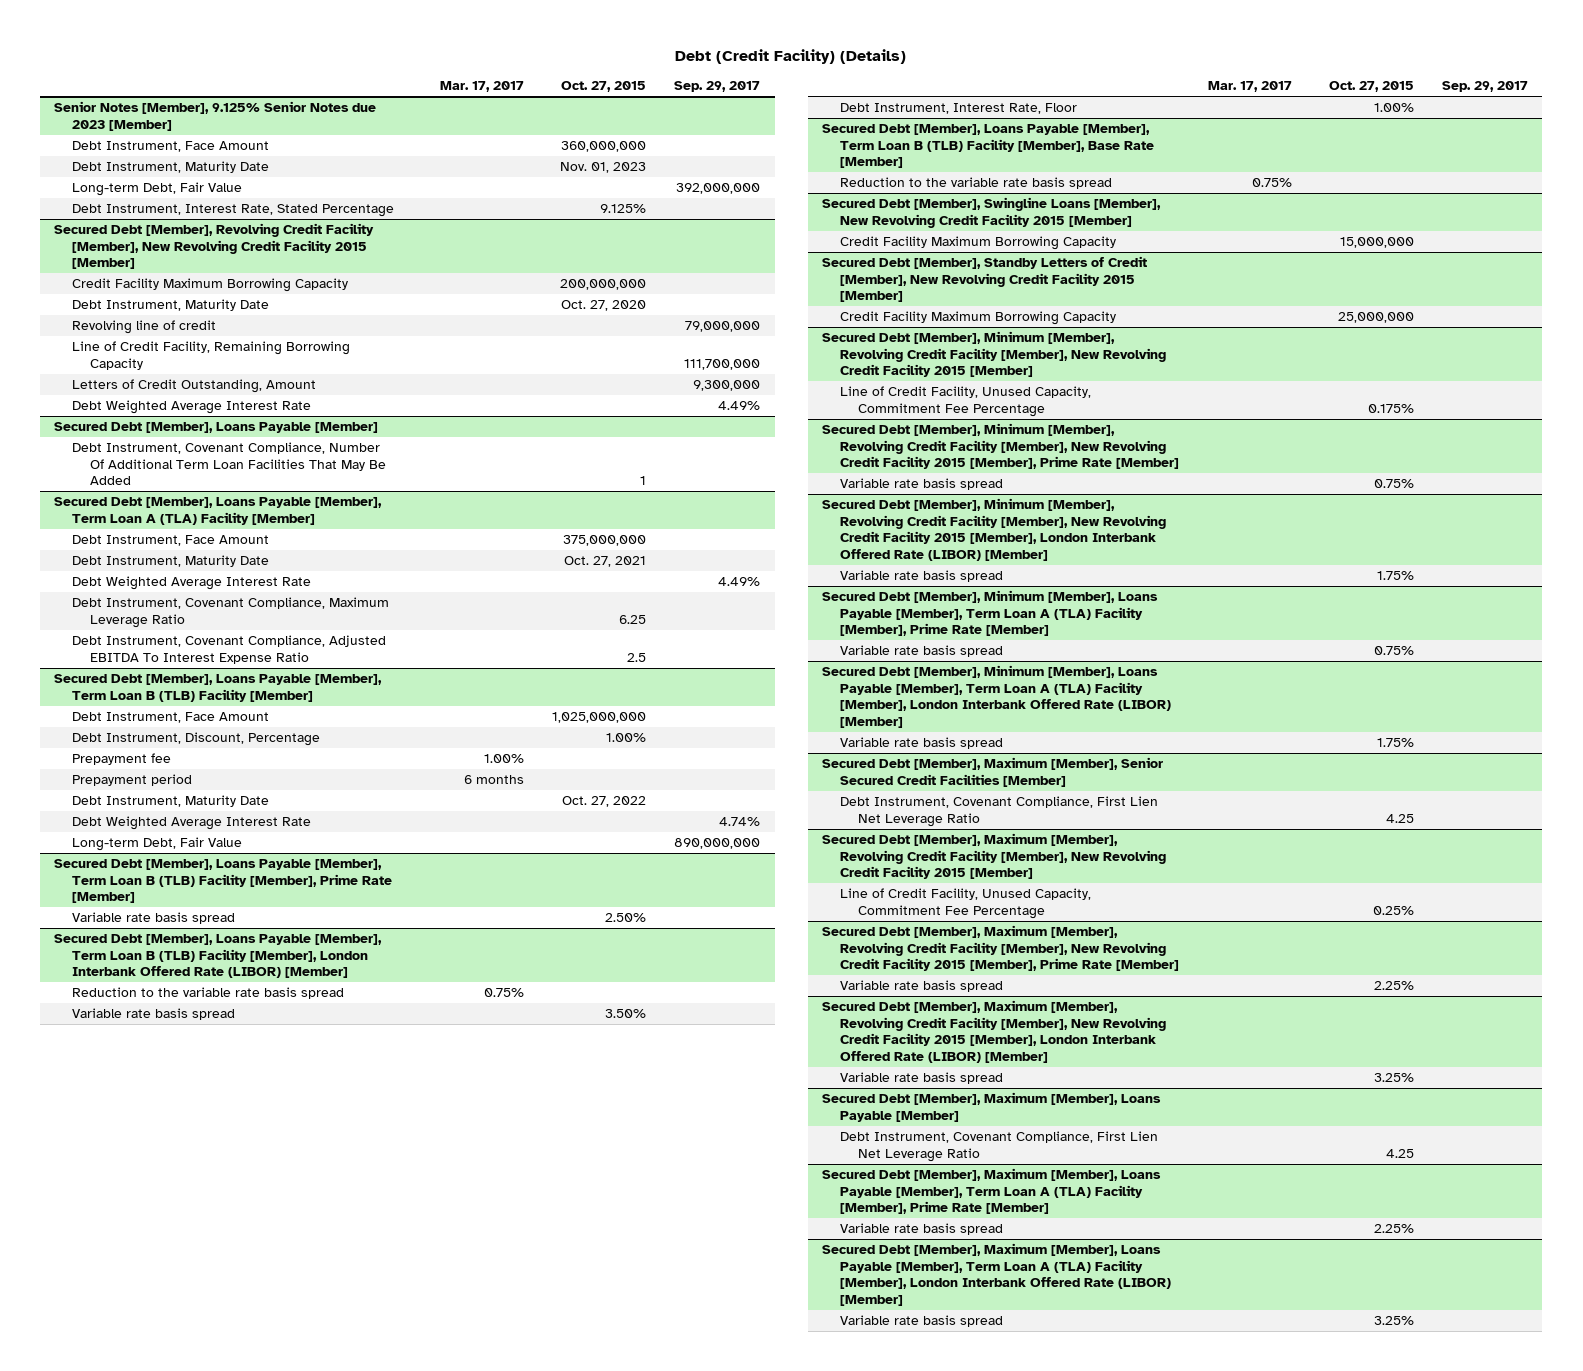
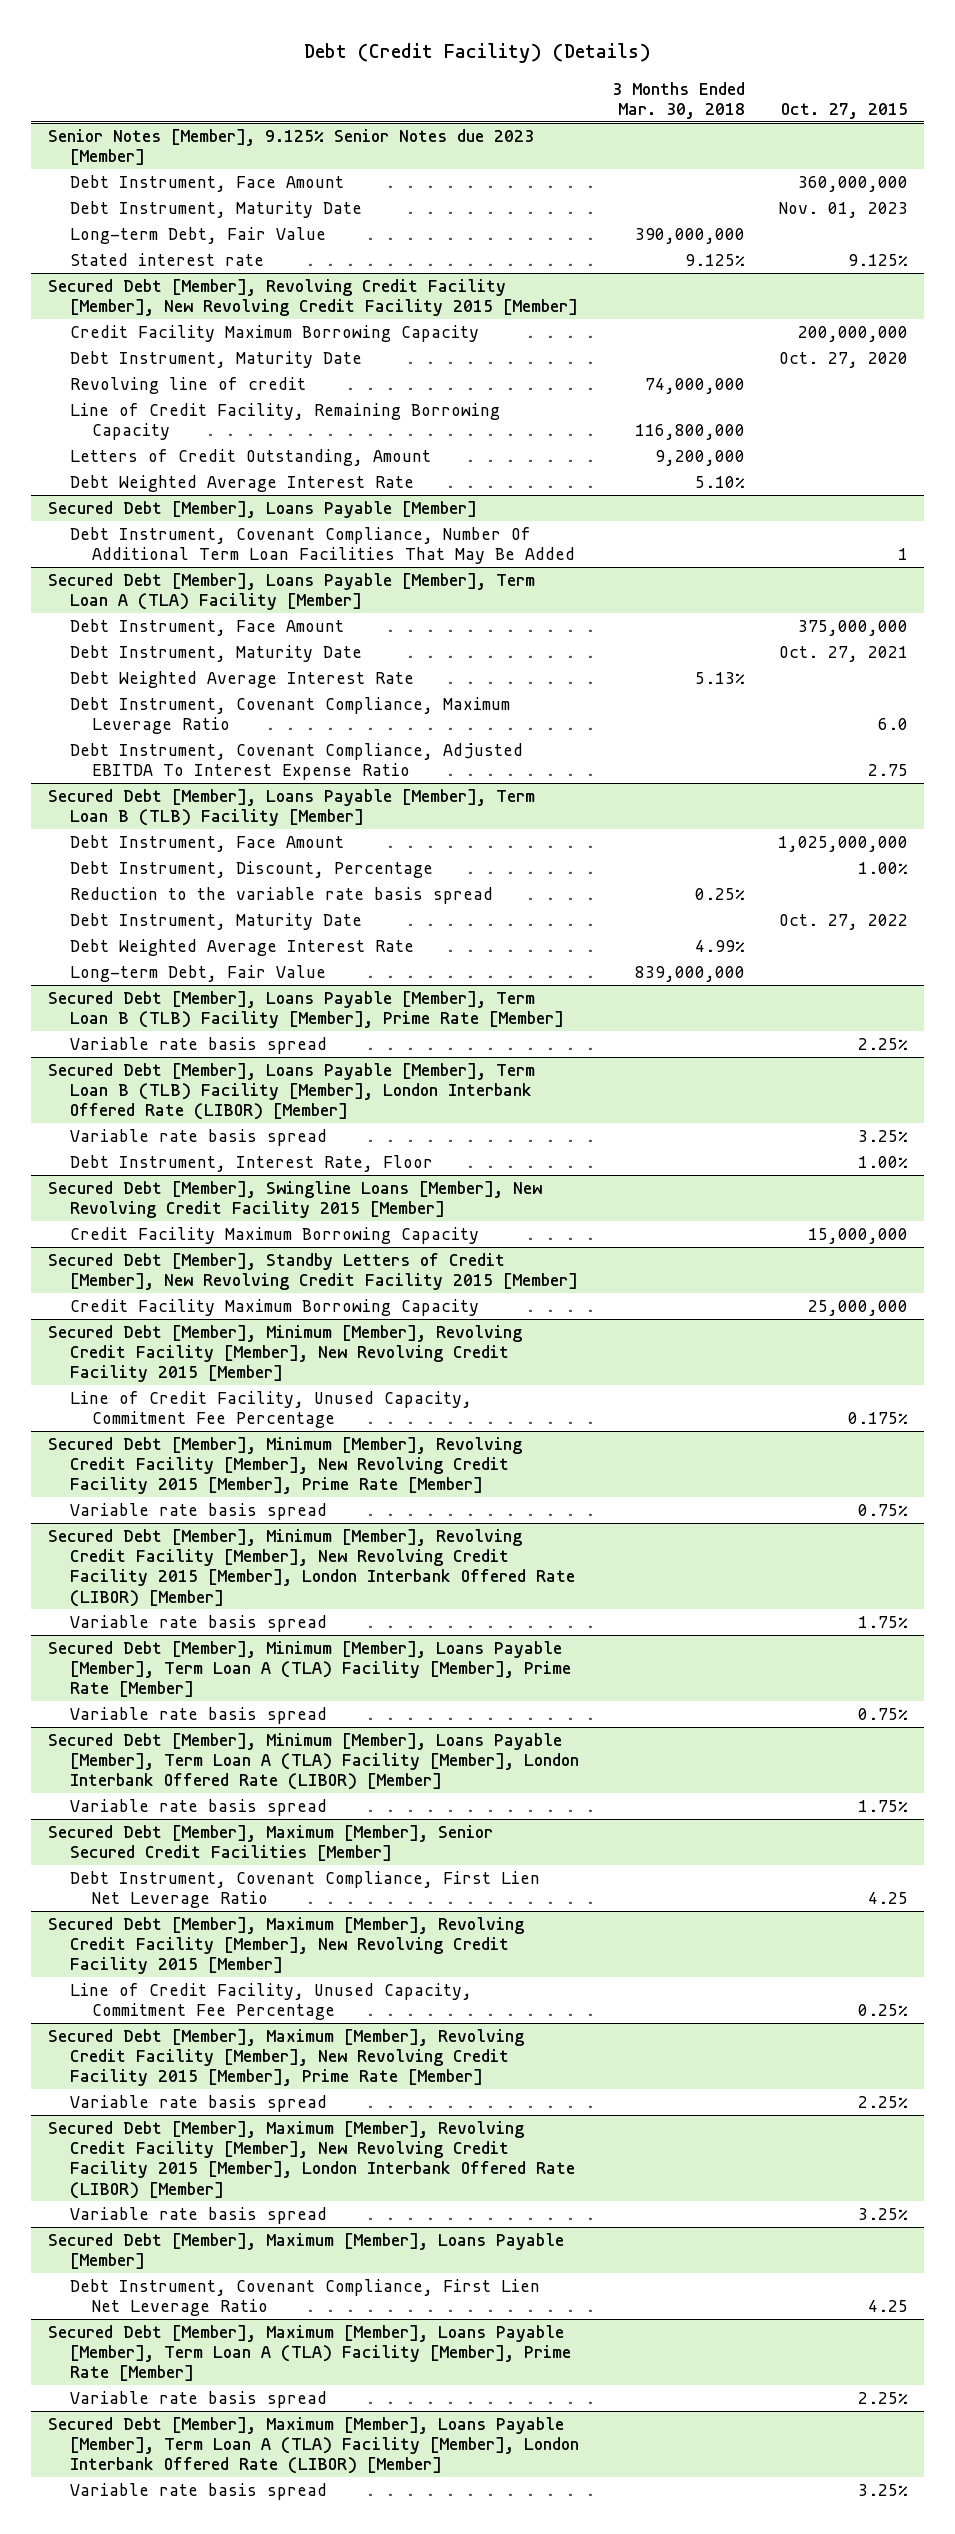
- | Mar. 17, 2017 | Oct. 27, 2015 | Sep. 29, 2017
+ | 3 Months Ended Mar. 30, 2018 | Oct. 27, 2015
@ Senior Notes [Member], 9.125% Senior Notes due 2023 [Member]
- Debt Instrument, Interest Rate, Stated Percentage | | 9.125% |
+ Stated interest rate | 9.125% | 9.125%
@ Secured Debt [Member], Loans Payable [Member], Term Loan A (TLA) Facility [Member]
- Debt Instrument, Covenant Compliance, Maximum Leverage Ratio | | 6.25 |
- Debt Instrument, Covenant Compliance, Adjusted EBITDA To Interest Expense Ratio | | 2.5 |
+ Debt Instrument, Covenant Compliance, Maximum Leverage Ratio | | 6.0
+ Debt Instrument, Covenant Compliance, Adjusted EBITDA To Interest Expense Ratio | | 2.75
@ Secured Debt [Member], Loans Payable [Member], Term Loan B (TLB) Facility [Member]
- Prepayment fee | 1.00% | |
- Prepayment period | 6 months | |
+ Reduction to the variable rate basis spread | 0.25% |
@ Secured Debt [Member], Loans Payable [Member], Term Loan B (TLB) Facility [Member], Prime Rate [Member]
- Variable rate basis spread | | 2.50% |
+ Variable rate basis spread | | 2.25%
@ Secured Debt [Member], Loans Payable [Member], Term Loan B (TLB) Facility [Member], London Interbank Offered Rate (LIBOR) [Member]
- Reduction to the variable rate basis spread | 0.75% | |
- Variable rate basis spread | | 3.50% |
+ Variable rate basis spread | | 3.25%
- Secured Debt [Member], Loans Payable [Member], Term Loan B (TLB) Facility [Member], Base Rate [Member]
- Reduction to the variable rate basis spread | 0.75% | |

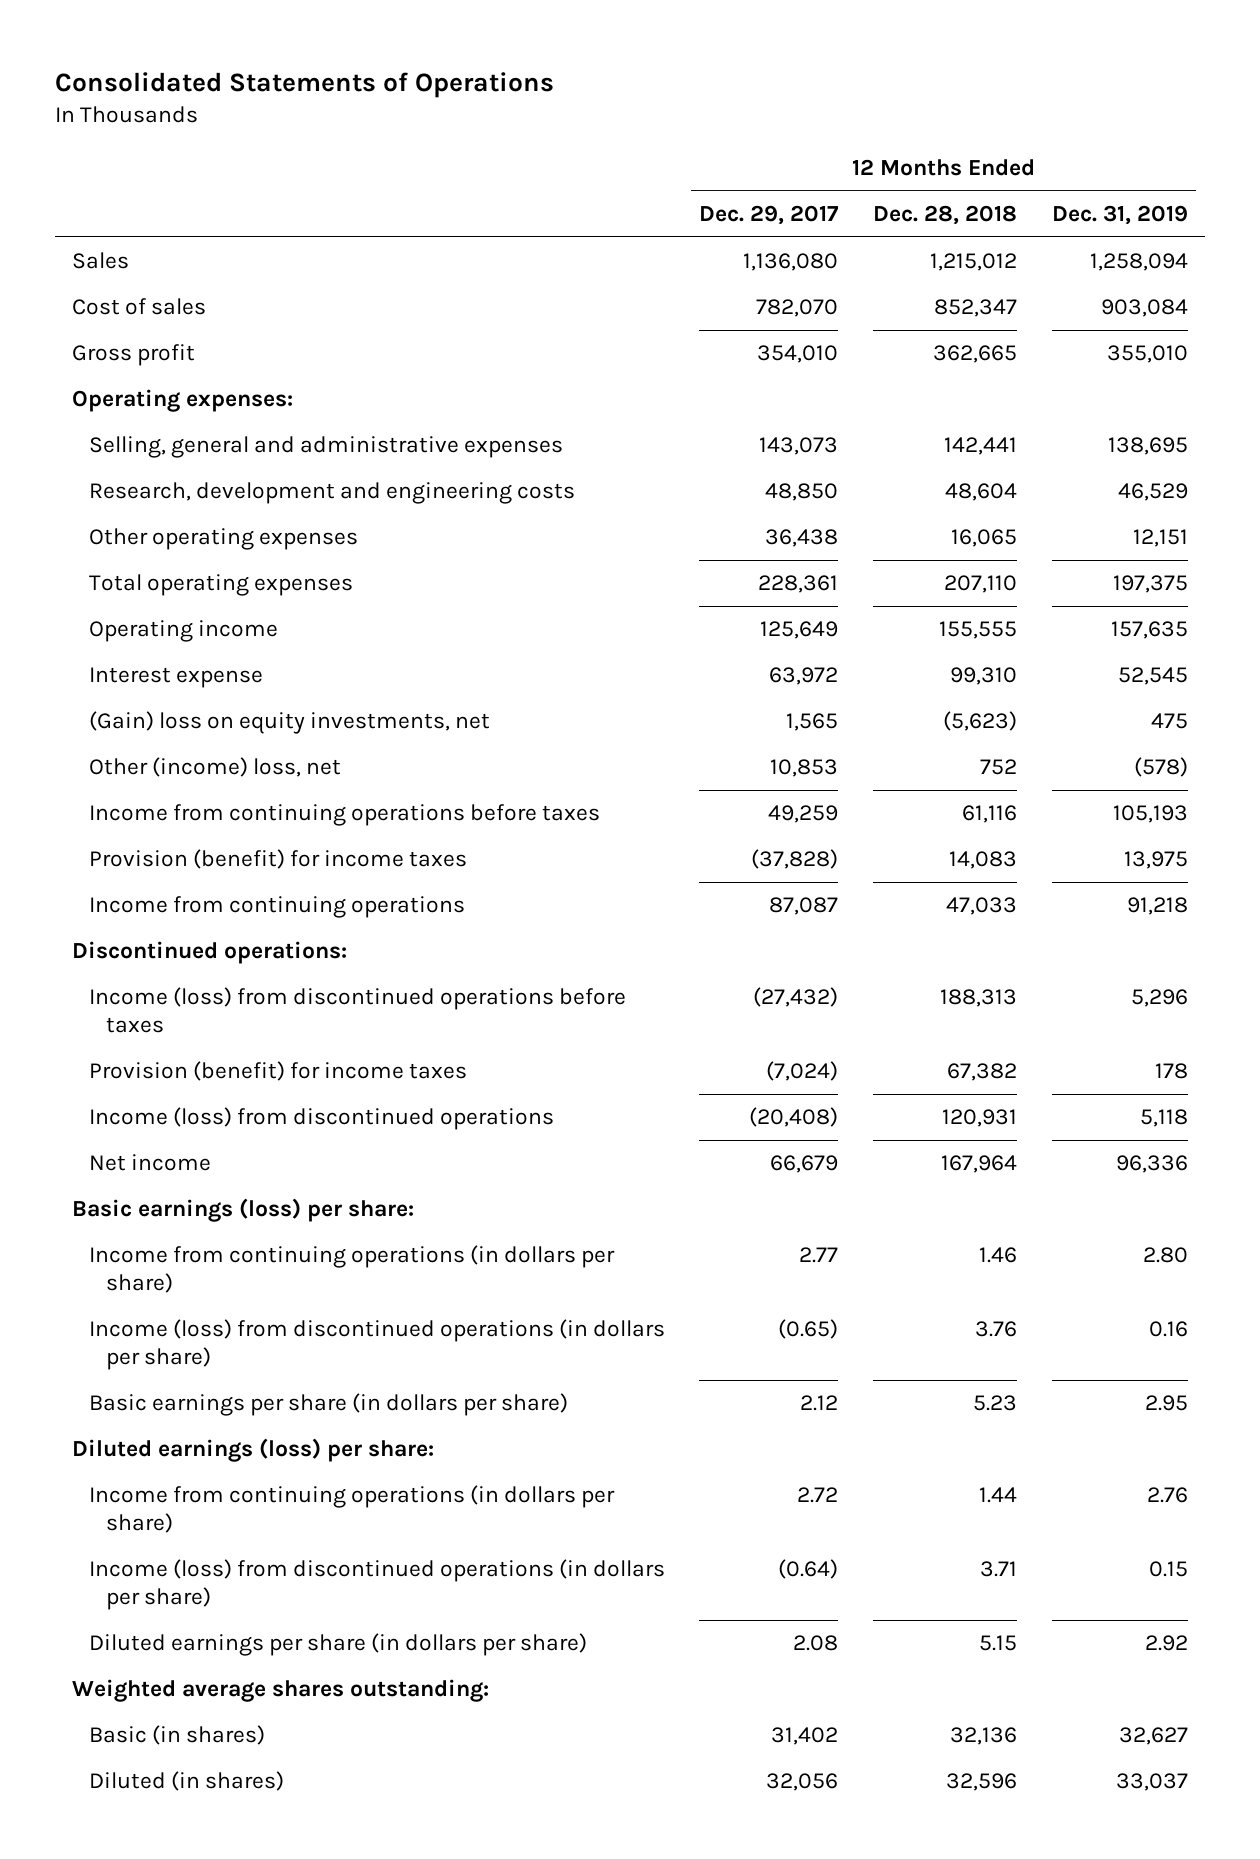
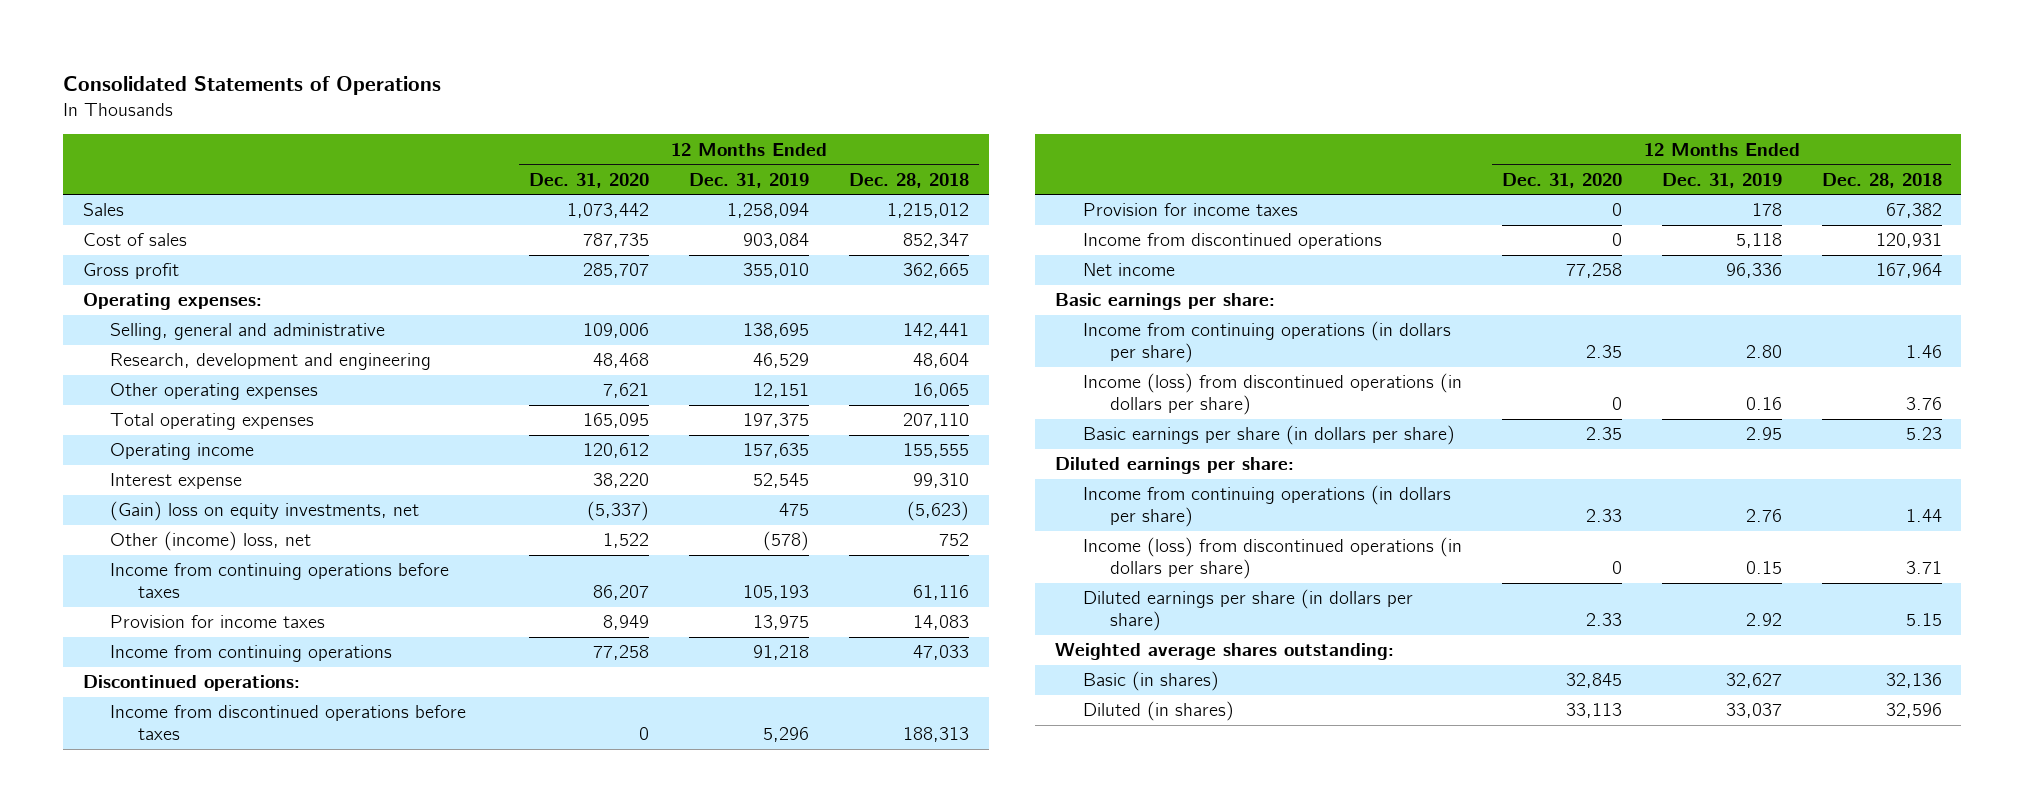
- | 12 Months Ended Dec. 29, 2017 | 12 Months Ended Dec. 28, 2018 | 12 Months Ended Dec. 31, 2019
+ | 12 Months Ended Dec. 31, 2020 | 12 Months Ended Dec. 31, 2019 | 12 Months Ended Dec. 28, 2018
- Selling, general and administrative expenses | 143,073 | 142,441 | 138,695
- Research, development and engineering costs | 48,850 | 48,604 | 46,529
+ Selling, general and administrative | 109,006 | 138,695 | 142,441
+ Research, development and engineering | 48,468 | 46,529 | 48,604
- Provision (benefit) for income taxes | (37,828) | 14,083 | 13,975
+ Provision for income taxes | 8,949 | 13,975 | 14,083
- Income (loss) from discontinued operations before taxes | (27,432) | 188,313 | 5,296
- Provision (benefit) for income taxes | (7,024) | 67,382 | 178
- Income (loss) from discontinued operations | (20,408) | 120,931 | 5,118
+ Income from discontinued operations before taxes | 0 | 5,296 | 188,313
+ Provision for income taxes | 0 | 178 | 67,382
+ Income from discontinued operations | 0 | 5,118 | 120,931
- Basic earnings (loss) per share:
+ Basic earnings per share:
- Diluted earnings (loss) per share:
+ Diluted earnings per share:

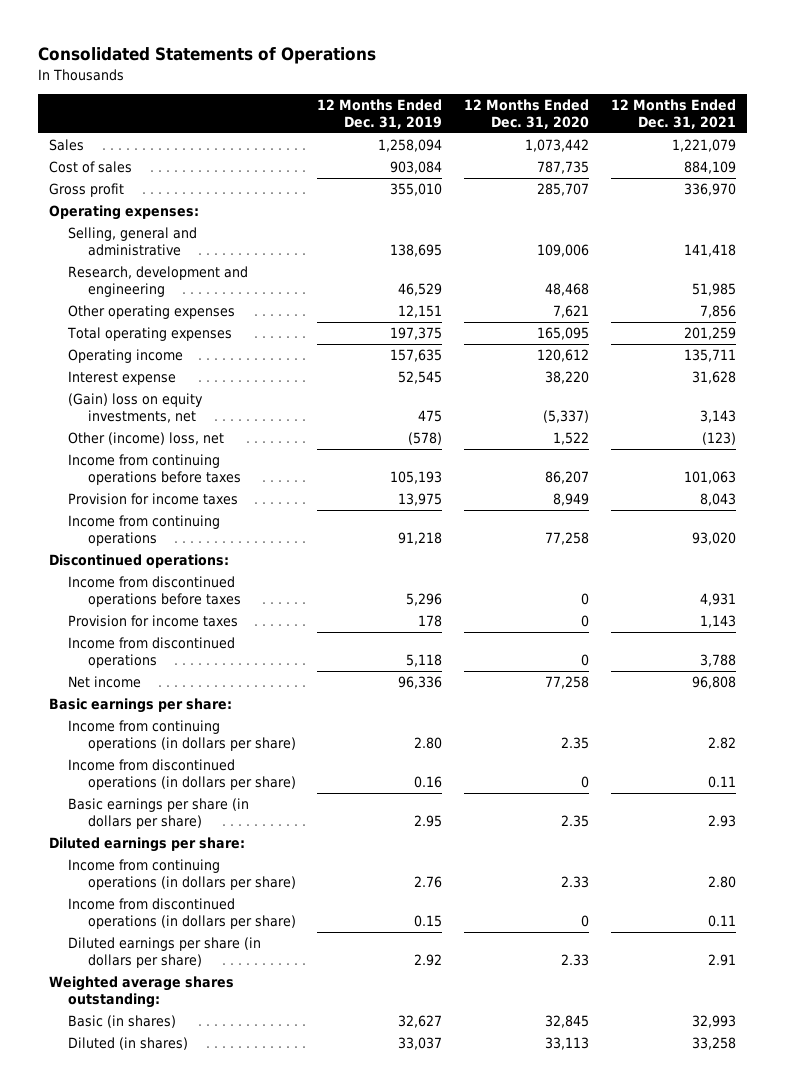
- | 12 Months Ended Dec. 31, 2020 | 12 Months Ended Dec. 31, 2019 | 12 Months Ended Dec. 28, 2018
+ | 12 Months Ended Dec. 31, 2019 | 12 Months Ended Dec. 31, 2020 | 12 Months Ended Dec. 31, 2021
- Income (loss) from discontinued operations (in dollars per share) | 0 | 0.16 | 3.76
+ Income from discontinued operations (in dollars per share) | 0.16 | 0 | 0.11
- Income (loss) from discontinued operations (in dollars per share) | 0 | 0.15 | 3.71
+ Income from discontinued operations (in dollars per share) | 0.15 | 0 | 0.11

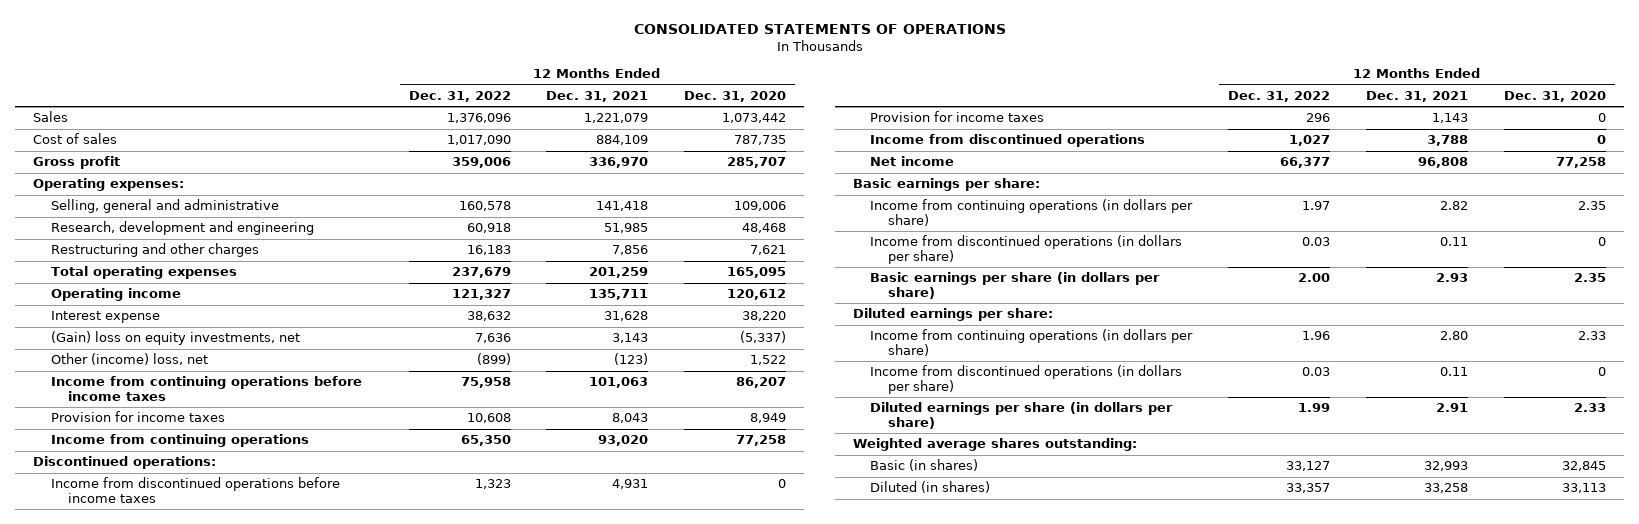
- Consolidated Statements of Operations
+ CONSOLIDATED STATEMENTS OF OPERATIONS
- | 12 Months Ended Dec. 31, 2019 | 12 Months Ended Dec. 31, 2020 | 12 Months Ended Dec. 31, 2021
+ | 12 Months Ended Dec. 31, 2022 | 12 Months Ended Dec. 31, 2021 | 12 Months Ended Dec. 31, 2020
- Other operating expenses | 12,151 | 7,621 | 7,856
+ Restructuring and other charges | 16,183 | 7,856 | 7,621
- Income from continuing operations before taxes | 105,193 | 86,207 | 101,063
+ Income from continuing operations before income taxes | 75,958 | 101,063 | 86,207
- Income from discontinued operations before taxes | 5,296 | 0 | 4,931
+ Income from discontinued operations before income taxes | 1,323 | 4,931 | 0

